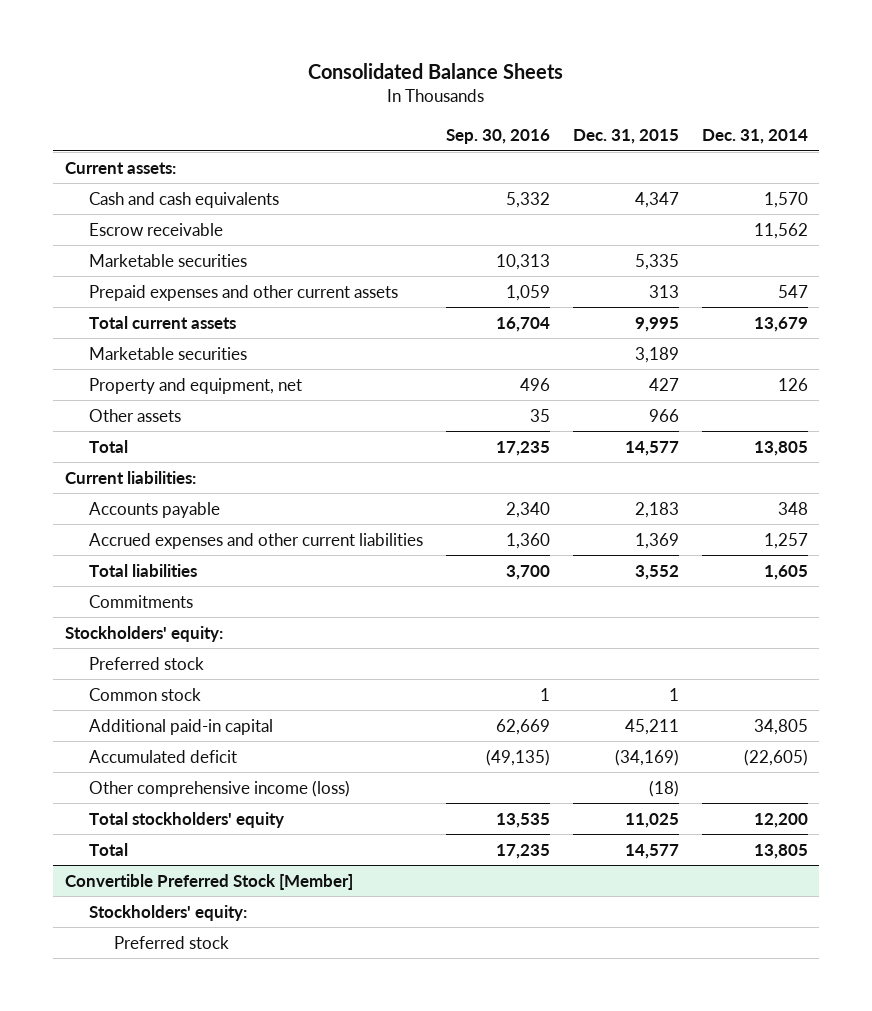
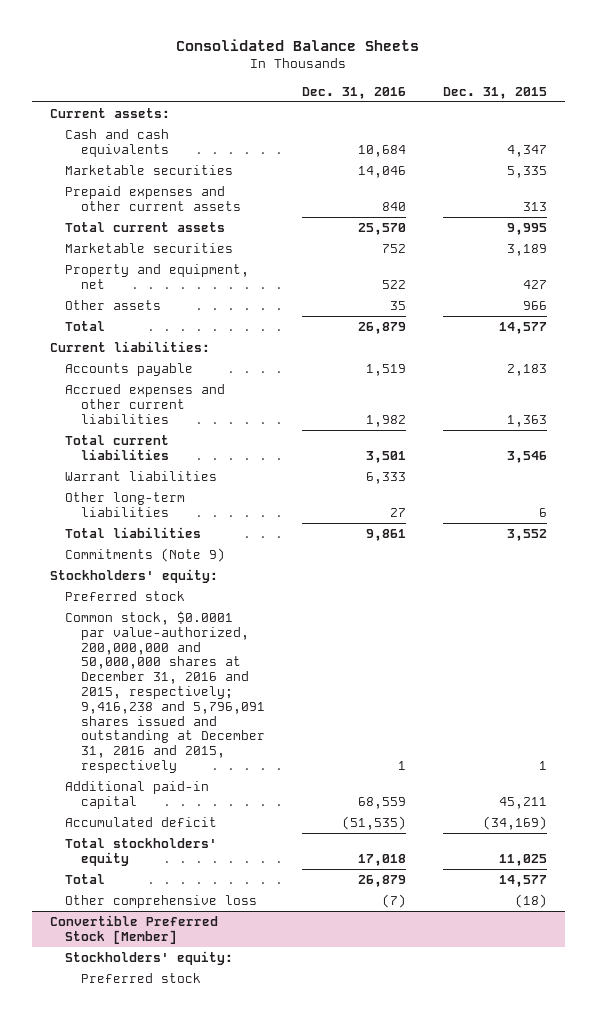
- | Sep. 30, 2016 | Dec. 31, 2015 | Dec. 31, 2014
+ | Dec. 31, 2016 | Dec. 31, 2015
- Escrow receivable | | | 11,562
- Accrued expenses and other current liabilities | 1,360 | 1,369 | 1,257
+ Accrued expenses and other current liabilities | 1,982 | 1,363
+ Total current liabilities | 3,501 | 3,546
+ Warrant liabilities | 6,333 |
+ Other long-term liabilities | 27 | 6
- Commitments
+ Commitments (Note 9)
- Common stock | 1 | 1 |
+ Common stock, $0.0001 par value-authorized, 200,000,000 and 50,000,000 shares at December 31, 2016 and 2015, respectively; 9,416,238 and 5,796,091 shares issued and outstanding at December 31, 2016 and 2015, respectively | 1 | 1
- Other comprehensive income (loss) | | (18) |
+ Other comprehensive loss | (7) | (18)

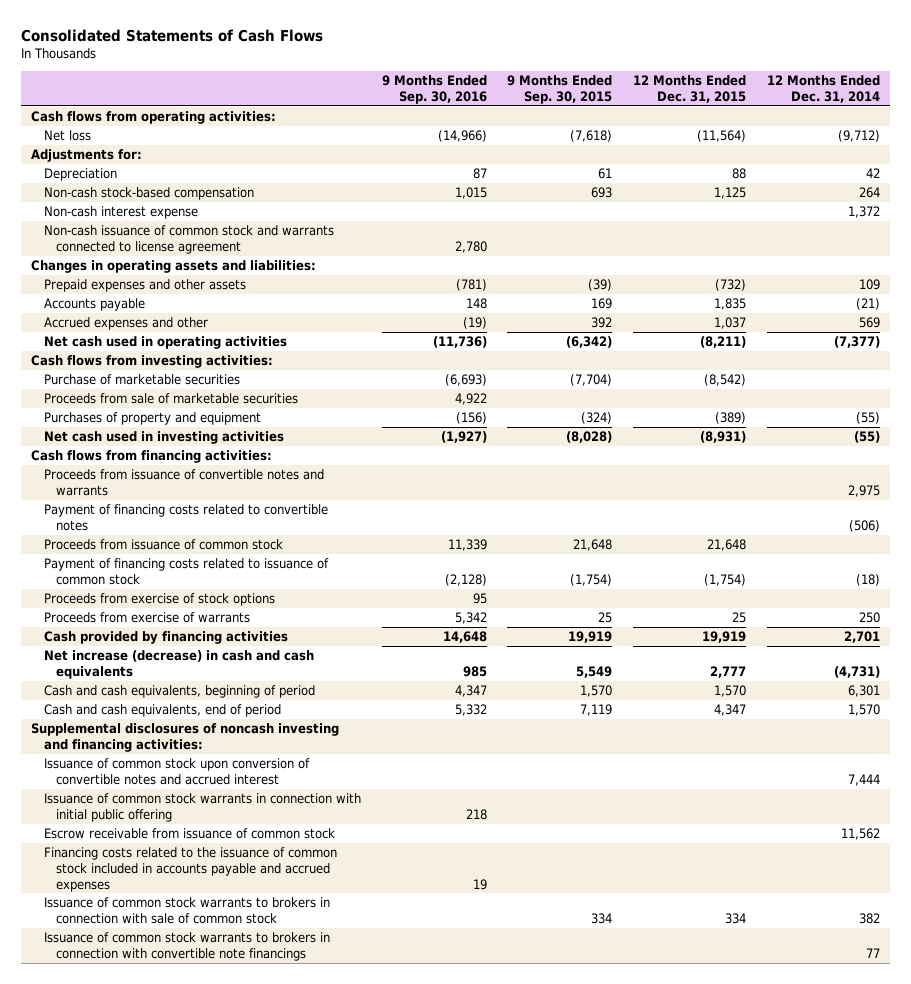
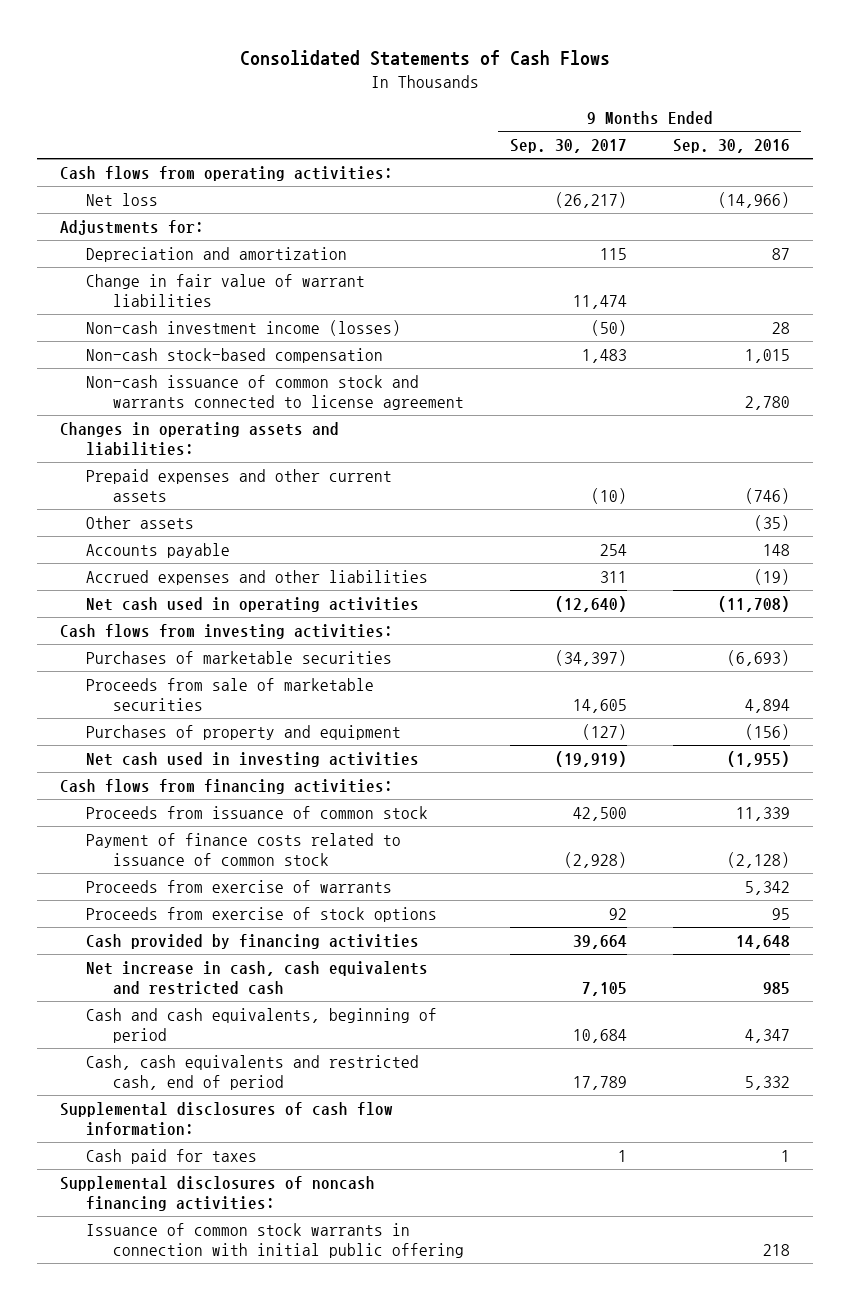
- | 9 Months Ended Sep. 30, 2016 | 9 Months Ended Sep. 30, 2015 | 12 Months Ended Dec. 31, 2015 | 12 Months Ended Dec. 31, 2014
+ | 9 Months Ended Sep. 30, 2017 | 9 Months Ended Sep. 30, 2016
- Depreciation | 87 | 61 | 88 | 42
+ Depreciation and amortization | 115 | 87
+ Change in fair value of warrant liabilities | 11,474 |
+ Non-cash investment income (losses) | (50) | 28
- Non-cash interest expense | | | | 1,372
- Prepaid expenses and other assets | (781) | (39) | (732) | 109
+ Prepaid expenses and other current assets | (10) | (746)
+ Other assets | | (35)
- Accrued expenses and other | (19) | 392 | 1,037 | 569
- Net cash used in operating activities | (11,736) | (6,342) | (8,211) | (7,377)
+ Accrued expenses and other liabilities | 311 | (19)
+ Net cash used in operating activities | (12,640) | (11,708)
- Purchase of marketable securities | (6,693) | (7,704) | (8,542) |
- Proceeds from sale of marketable securities | 4,922 | | |
+ Purchases of marketable securities | (34,397) | (6,693)
+ Proceeds from sale of marketable securities | 14,605 | 4,894
- Net cash used in investing activities | (1,927) | (8,028) | (8,931) | (55)
+ Net cash used in investing activities | (19,919) | (1,955)
- Proceeds from issuance of convertible notes and warrants | | | | 2,975
- Payment of financing costs related to convertible notes | | | | (506)
- Payment of financing costs related to issuance of common stock | (2,128) | (1,754) | (1,754) | (18)
+ Payment of finance costs related to issuance of common stock | (2,928) | (2,128)
moved down: Proceeds from exercise of stock options | 92 | 95
- Net increase (decrease) in cash and cash equivalents | 985 | 5,549 | 2,777 | (4,731)
+ Net increase in cash, cash equivalents and restricted cash | 7,105 | 985
- Cash and cash equivalents, end of period | 5,332 | 7,119 | 4,347 | 1,570
- Supplemental disclosures of noncash investing and financing activities:
- Issuance of common stock upon conversion of convertible notes and accrued interest | | | | 7,444
+ Cash, cash equivalents and restricted cash, end of period | 17,789 | 5,332
+ Supplemental disclosures of cash flow information:
+ Cash paid for taxes | 1 | 1
+ Supplemental disclosures of noncash financing activities:
- Escrow receivable from issuance of common stock | | | | 11,562
- Financing costs related to the issuance of common stock included in accounts payable and accrued expenses | 19 | | |
- Issuance of common stock warrants to brokers in connection with sale of common stock | | 334 | 334 | 382
- Issuance of common stock warrants to brokers in connection with convertible note financings | | | | 77

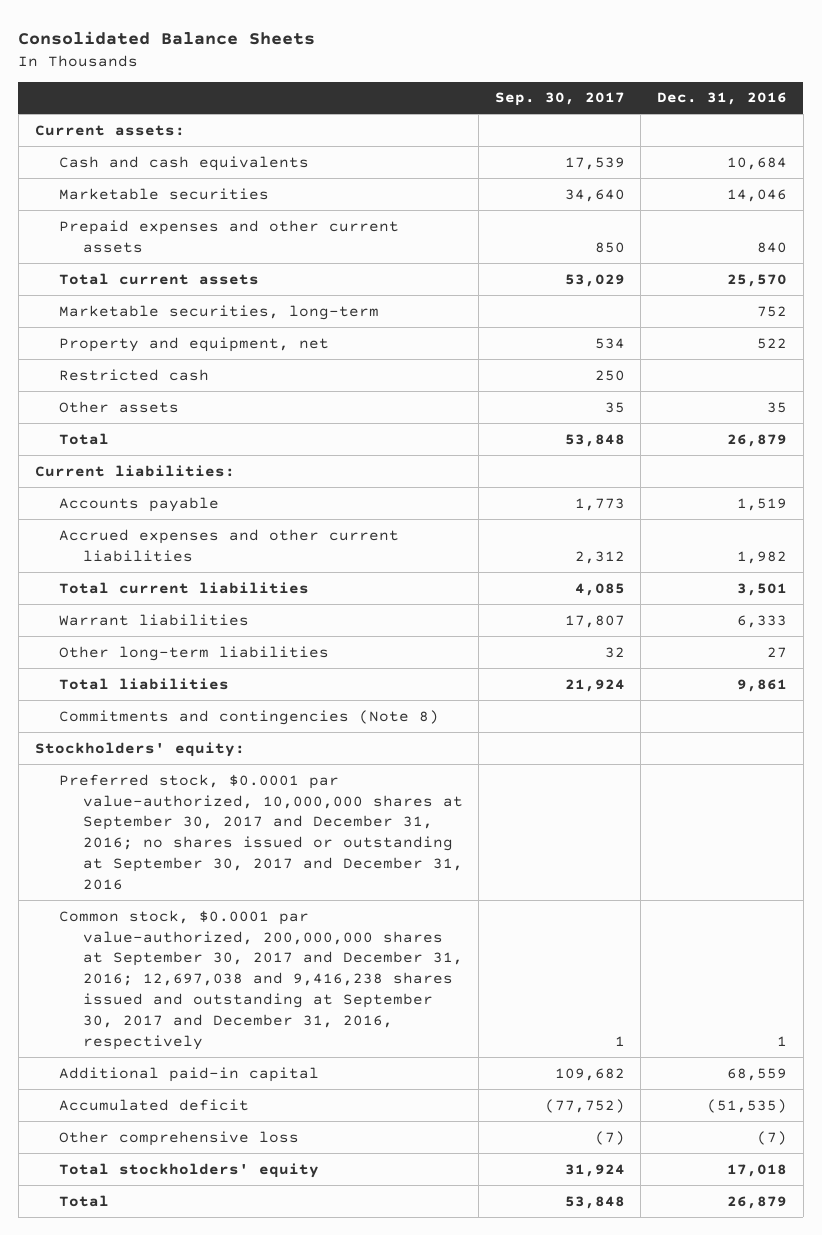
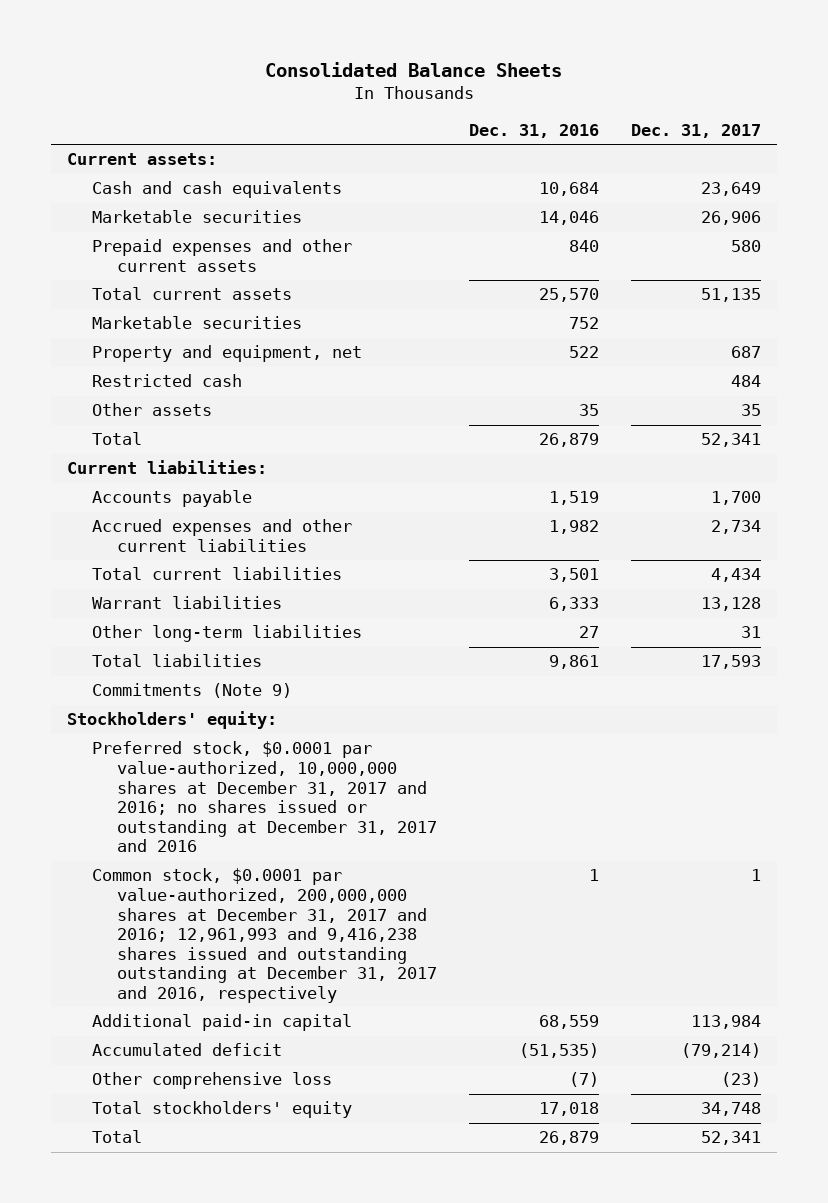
- | Sep. 30, 2017 | Dec. 31, 2016
+ | Dec. 31, 2016 | Dec. 31, 2017
- Marketable securities, long-term | | 752
+ Marketable securities | 752 |
- Commitments and contingencies (Note 8)
+ Commitments (Note 9)
- Preferred stock, $0.0001 par value-authorized, 10,000,000 shares at September 30, 2017 and December 31, 2016; no shares issued or outstanding at September 30, 2017 and December 31, 2016
- Common stock, $0.0001 par value-authorized, 200,000,000 shares at September 30, 2017 and December 31, 2016; 12,697,038 and 9,416,238 shares issued and outstanding at September 30, 2017 and December 31, 2016, respectively | 1 | 1
+ Preferred stock, $0.0001 par value-authorized, 10,000,000 shares at December 31, 2017 and 2016; no shares issued or outstanding at December 31, 2017 and 2016
+ Common stock, $0.0001 par value-authorized, 200,000,000 shares at December 31, 2017 and 2016; 12,961,993 and 9,416,238 shares issued and outstanding outstanding at December 31, 2017 and 2016, respectively | 1 | 1

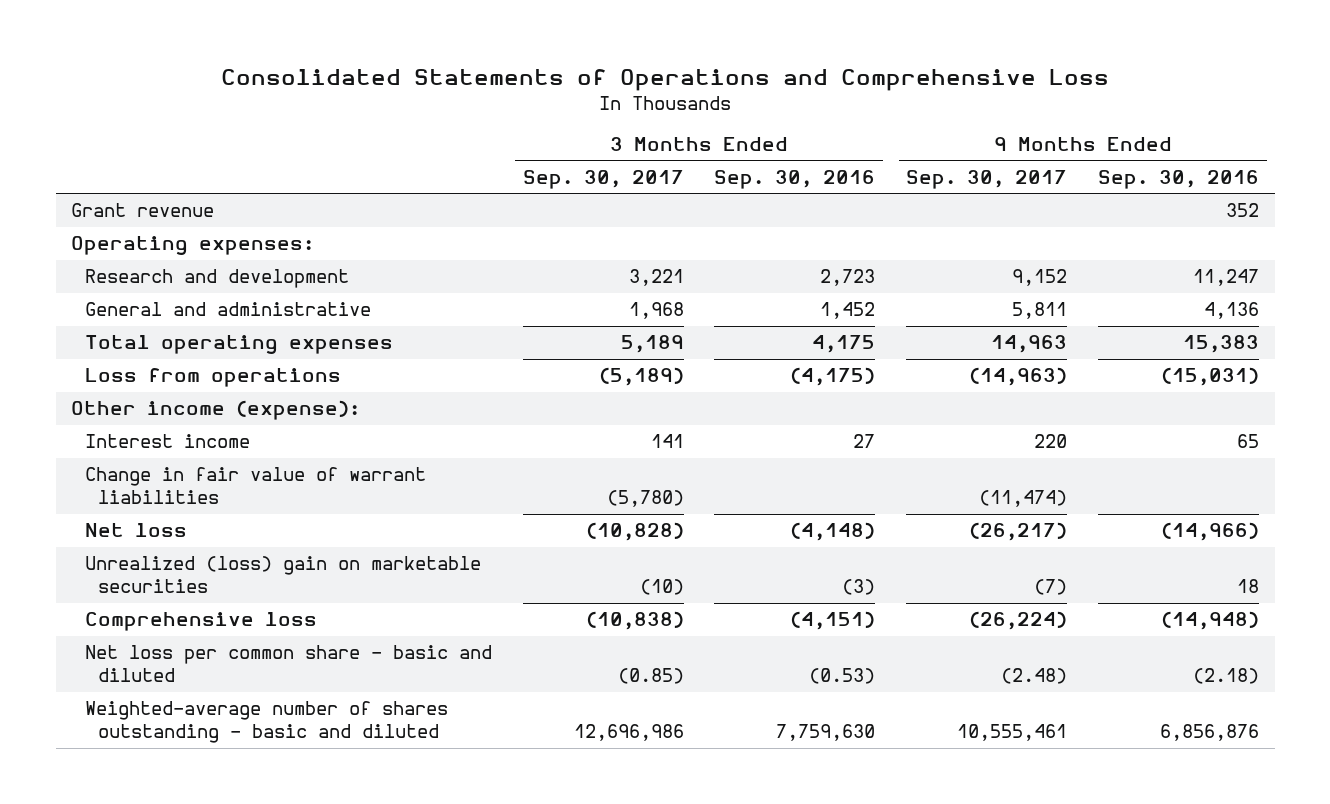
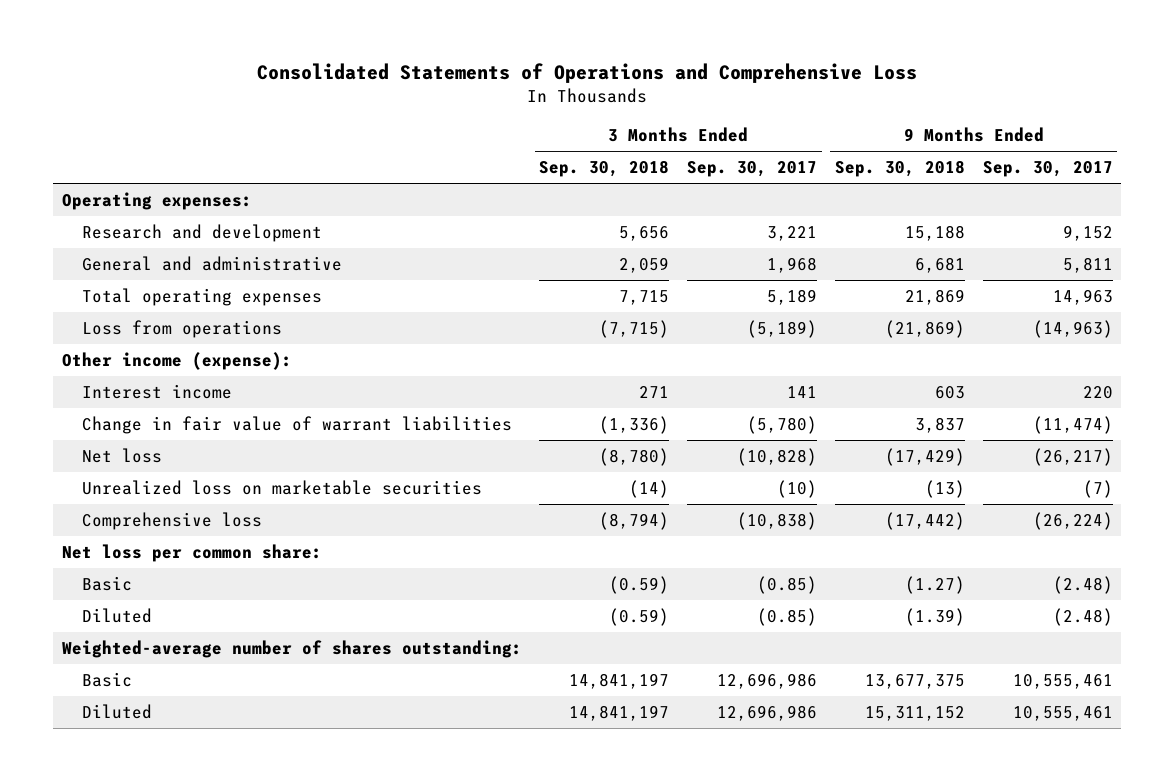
- | 3 Months Ended Sep. 30, 2017 | 3 Months Ended Sep. 30, 2016 | 9 Months Ended Sep. 30, 2017 | 9 Months Ended Sep. 30, 2016
+ | 3 Months Ended Sep. 30, 2018 | 3 Months Ended Sep. 30, 2017 | 9 Months Ended Sep. 30, 2018 | 9 Months Ended Sep. 30, 2017
- Grant revenue | | | | 352
- Unrealized (loss) gain on marketable securities | (10) | (3) | (7) | 18
+ Unrealized loss on marketable securities | (14) | (10) | (13) | (7)
- Net loss per common share - basic and diluted | (0.85) | (0.53) | (2.48) | (2.18)
- Weighted-average number of shares outstanding - basic and diluted | 12,696,986 | 7,759,630 | 10,555,461 | 6,856,876
+ Net loss per common share:
+ Basic | (0.59) | (0.85) | (1.27) | (2.48)
+ Diluted | (0.59) | (0.85) | (1.39) | (2.48)
+ Weighted-average number of shares outstanding:
+ Basic | 14,841,197 | 12,696,986 | 13,677,375 | 10,555,461
+ Diluted | 14,841,197 | 12,696,986 | 15,311,152 | 10,555,461

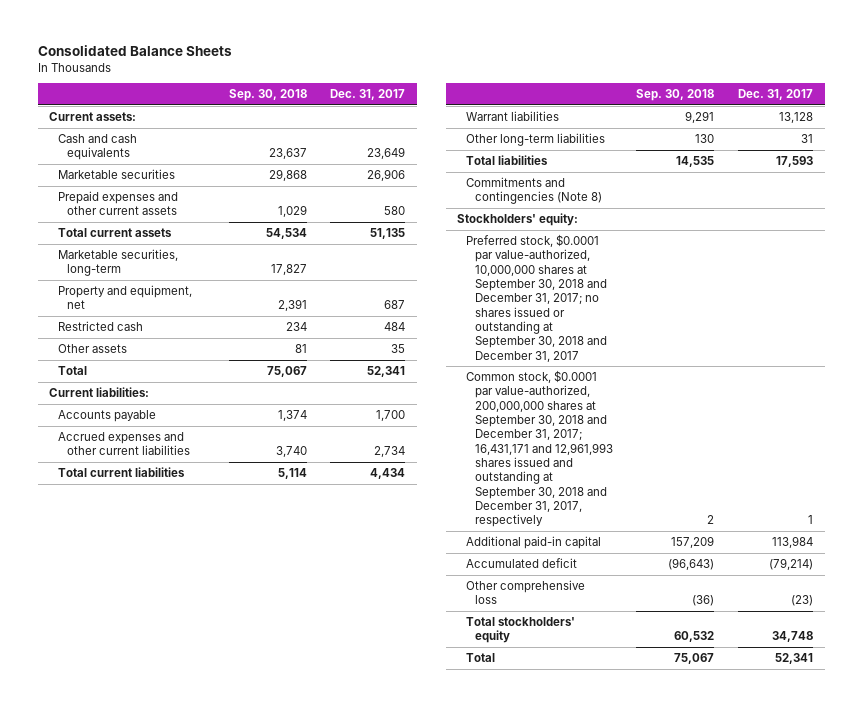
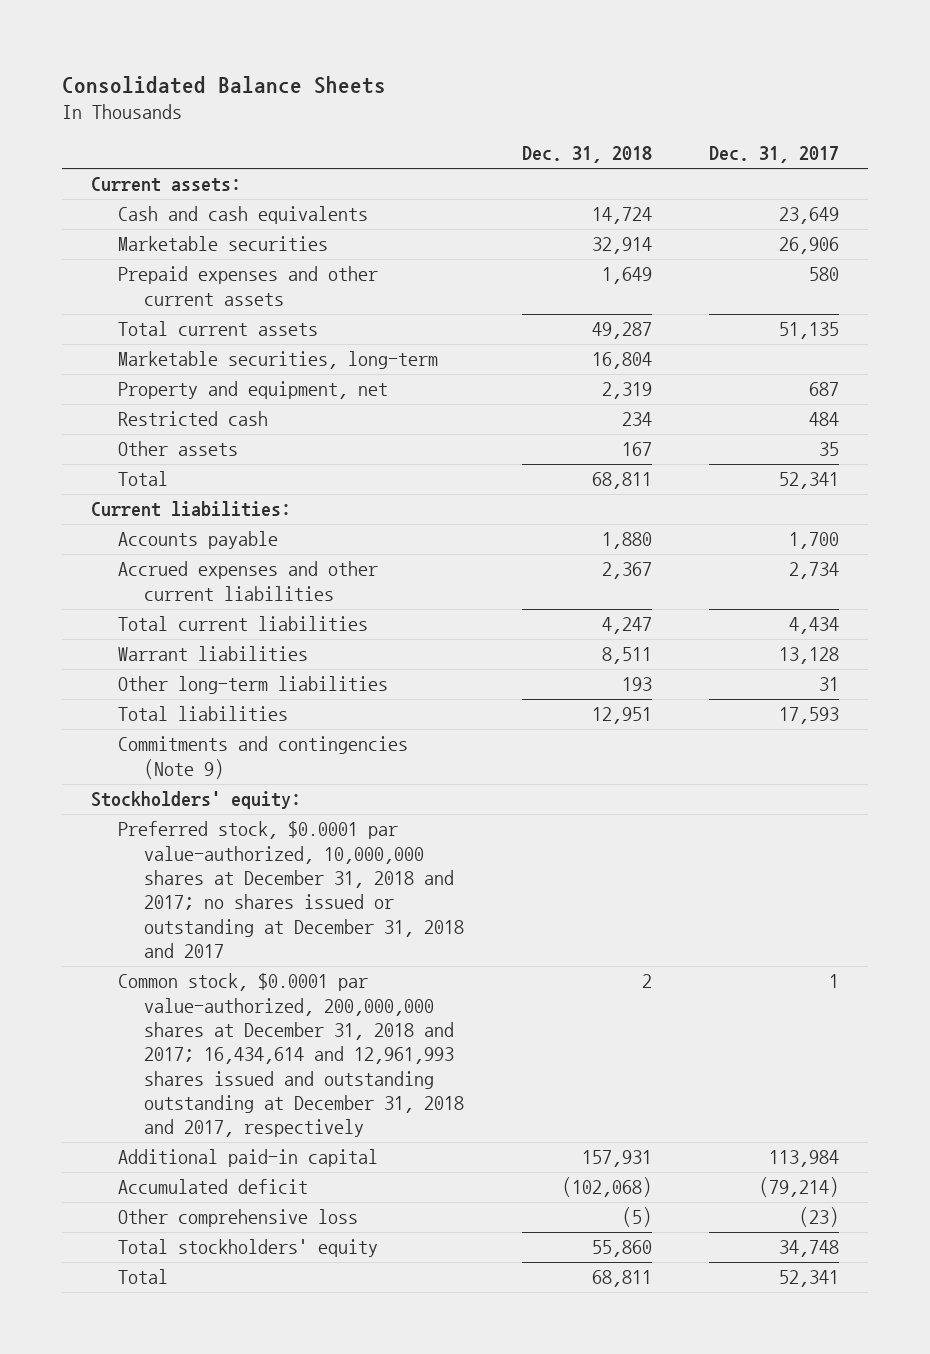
- | Sep. 30, 2018 | Dec. 31, 2017
+ | Dec. 31, 2018 | Dec. 31, 2017
- Commitments and contingencies (Note 8)
+ Commitments and contingencies (Note 9)
- Preferred stock, $0.0001 par value-authorized, 10,000,000 shares at September 30, 2018 and December 31, 2017; no shares issued or outstanding at September 30, 2018 and December 31, 2017
- Common stock, $0.0001 par value-authorized, 200,000,000 shares at September 30, 2018 and December 31, 2017; 16,431,171 and 12,961,993 shares issued and outstanding at September 30, 2018 and December 31, 2017, respectively | 2 | 1
+ Preferred stock, $0.0001 par value-authorized, 10,000,000 shares at December 31, 2018 and 2017; no shares issued or outstanding at December 31, 2018 and 2017
+ Common stock, $0.0001 par value-authorized, 200,000,000 shares at December 31, 2018 and 2017; 16,434,614 and 12,961,993 shares issued and outstanding outstanding at December 31, 2018 and 2017, respectively | 2 | 1

